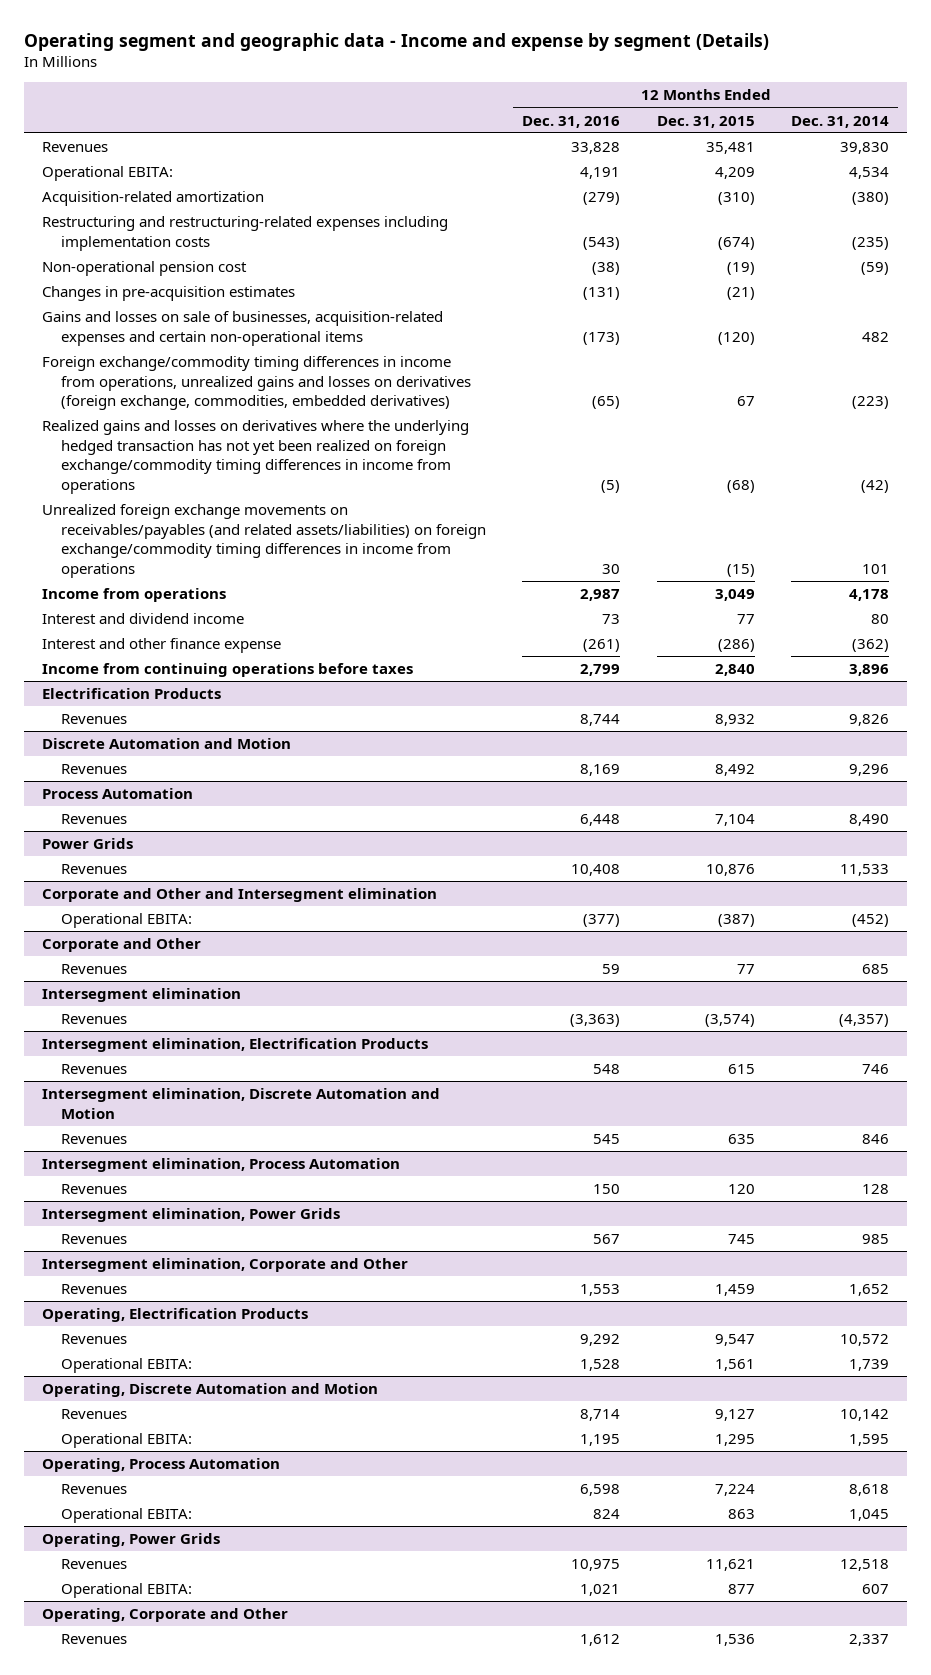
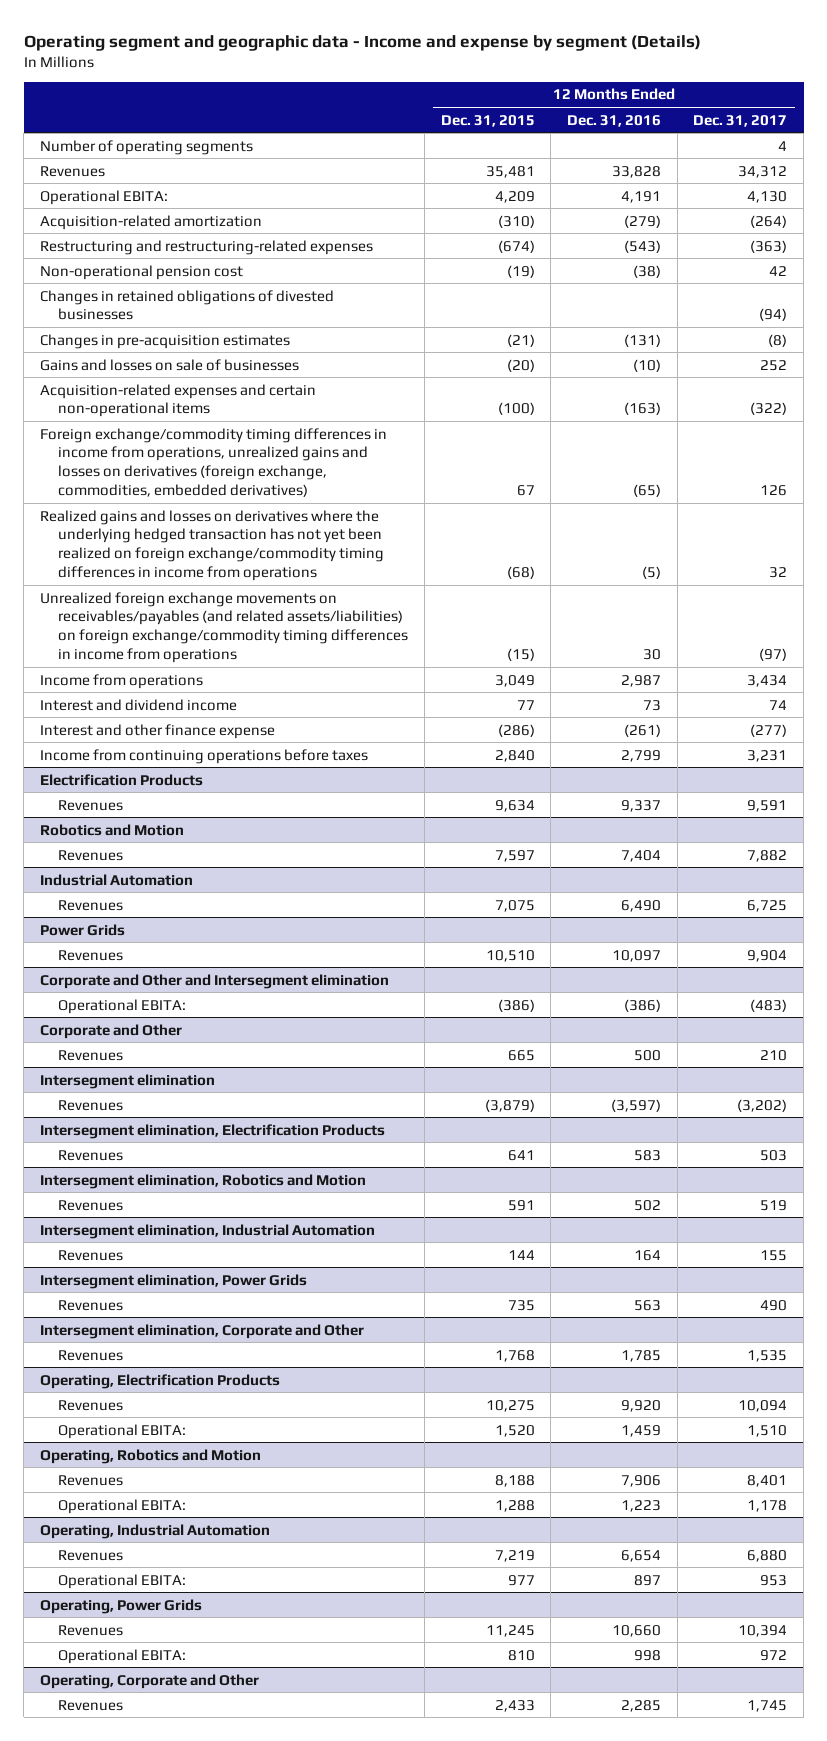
- | 12 Months Ended Dec. 31, 2016 | 12 Months Ended Dec. 31, 2015 | 12 Months Ended Dec. 31, 2014
+ | 12 Months Ended Dec. 31, 2015 | 12 Months Ended Dec. 31, 2016 | 12 Months Ended Dec. 31, 2017
+ Number of operating segments | | | 4
- Restructuring and restructuring-related expenses including implementation costs | (543) | (674) | (235)
+ Restructuring and restructuring-related expenses | (674) | (543) | (363)
+ Changes in retained obligations of divested businesses | | | (94)
- Gains and losses on sale of businesses, acquisition-related expenses and certain non-operational items | (173) | (120) | 482
+ Gains and losses on sale of businesses | (20) | (10) | 252
+ Acquisition-related expenses and certain non-operational items | (100) | (163) | (322)
@ Electrification Products
- Revenues | 8,744 | 8,932 | 9,826
- Discrete Automation and Motion
- Revenues | 8,169 | 8,492 | 9,296
- Process Automation
- Revenues | 6,448 | 7,104 | 8,490
@ Electrification Products
+ Revenues | 9,634 | 9,337 | 9,591
+ Robotics and Motion
+ Revenues | 7,597 | 7,404 | 7,882
+ Industrial Automation
+ Revenues | 7,075 | 6,490 | 6,725
@ Power Grids
- Revenues | 10,408 | 10,876 | 11,533
+ Revenues | 10,510 | 10,097 | 9,904
@ Corporate and Other and Intersegment elimination
- Operational EBITA: | (377) | (387) | (452)
+ Operational EBITA: | (386) | (386) | (483)
@ Corporate and Other
- Revenues | 59 | 77 | 685
+ Revenues | 665 | 500 | 210
@ Intersegment elimination
- Revenues | (3,363) | (3,574) | (4,357)
+ Revenues | (3,879) | (3,597) | (3,202)
@ Intersegment elimination, Electrification Products
- Revenues | 548 | 615 | 746
- Intersegment elimination, Discrete Automation and Motion
- Revenues | 545 | 635 | 846
- Intersegment elimination, Process Automation
- Revenues | 150 | 120 | 128
@ Intersegment elimination, Electrification Products
+ Revenues | 641 | 583 | 503
+ Intersegment elimination, Robotics and Motion
+ Revenues | 591 | 502 | 519
+ Intersegment elimination, Industrial Automation
+ Revenues | 144 | 164 | 155
@ Intersegment elimination, Power Grids
- Revenues | 567 | 745 | 985
+ Revenues | 735 | 563 | 490
@ Intersegment elimination, Corporate and Other
- Revenues | 1,553 | 1,459 | 1,652
+ Revenues | 1,768 | 1,785 | 1,535
@ Operating, Electrification Products
- Revenues | 9,292 | 9,547 | 10,572
- Operational EBITA: | 1,528 | 1,561 | 1,739
- Operating, Discrete Automation and Motion
- Revenues | 8,714 | 9,127 | 10,142
- Operational EBITA: | 1,195 | 1,295 | 1,595
- Operating, Process Automation
- Revenues | 6,598 | 7,224 | 8,618
- Operational EBITA: | 824 | 863 | 1,045
@ Operating, Electrification Products
+ Revenues | 10,275 | 9,920 | 10,094
+ Operational EBITA: | 1,520 | 1,459 | 1,510
+ Operating, Robotics and Motion
+ Revenues | 8,188 | 7,906 | 8,401
+ Operational EBITA: | 1,288 | 1,223 | 1,178
+ Operating, Industrial Automation
+ Revenues | 7,219 | 6,654 | 6,880
+ Operational EBITA: | 977 | 897 | 953
@ Operating, Power Grids
- Revenues | 10,975 | 11,621 | 12,518
- Operational EBITA: | 1,021 | 877 | 607
+ Revenues | 11,245 | 10,660 | 10,394
+ Operational EBITA: | 810 | 998 | 972
@ Operating, Corporate and Other
- Revenues | 1,612 | 1,536 | 2,337
+ Revenues | 2,433 | 2,285 | 1,745

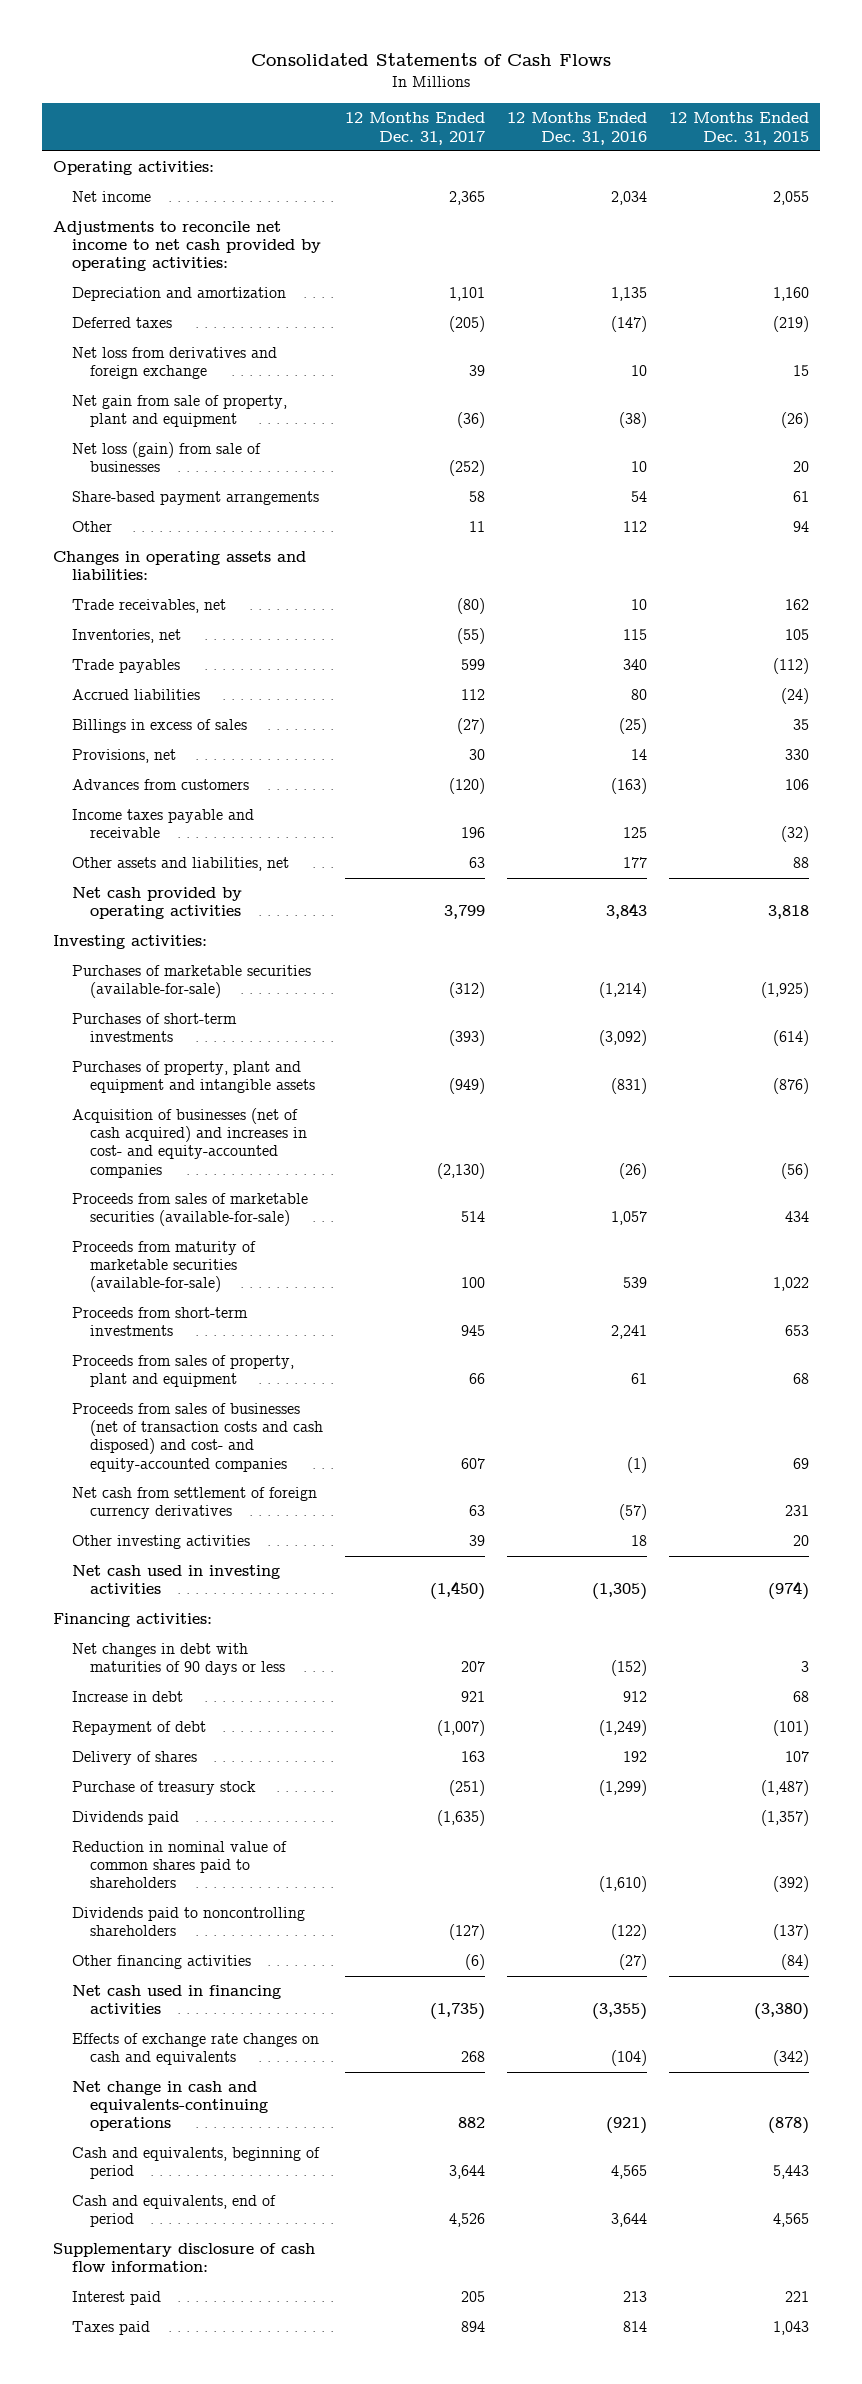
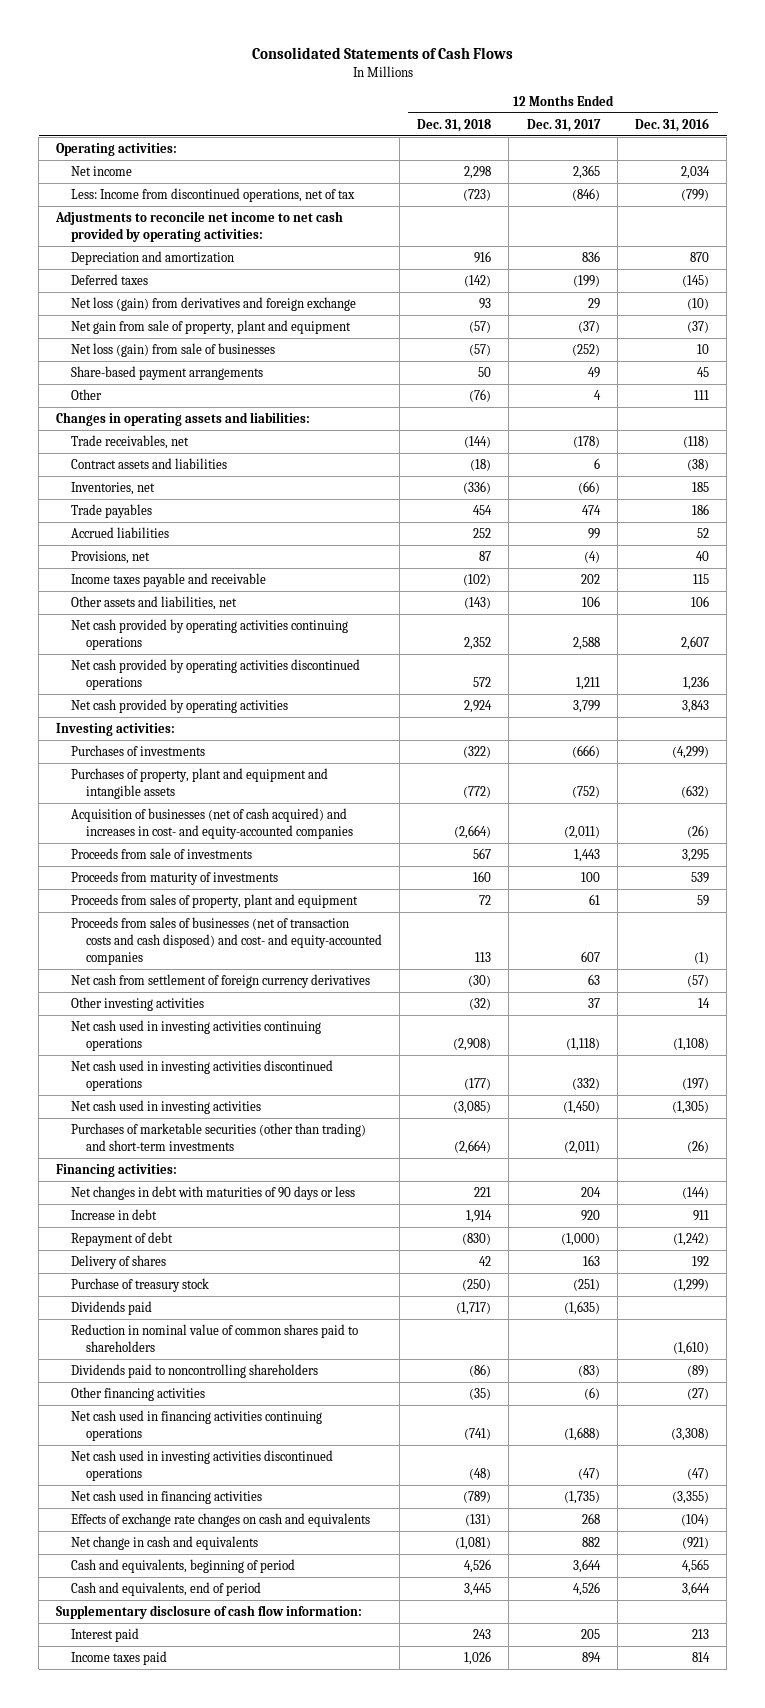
- | 12 Months Ended Dec. 31, 2017 | 12 Months Ended Dec. 31, 2016 | 12 Months Ended Dec. 31, 2015
+ | 12 Months Ended Dec. 31, 2018 | 12 Months Ended Dec. 31, 2017 | 12 Months Ended Dec. 31, 2016
+ Less: Income from discontinued operations, net of tax | (723) | (846) | (799)
- Depreciation and amortization | 1,101 | 1,135 | 1,160
- Deferred taxes | (205) | (147) | (219)
- Net loss from derivatives and foreign exchange | 39 | 10 | 15
- Net gain from sale of property, plant and equipment | (36) | (38) | (26)
+ Depreciation and amortization | 916 | 836 | 870
+ Deferred taxes | (142) | (199) | (145)
+ Net loss (gain) from derivatives and foreign exchange | 93 | 29 | (10)
+ Net gain from sale of property, plant and equipment | (57) | (37) | (37)
- Share-based payment arrangements | 58 | 54 | 61
- Other | 11 | 112 | 94
+ Share-based payment arrangements | 50 | 49 | 45
+ Other | (76) | 4 | 111
- Trade receivables, net | (80) | 10 | 162
- Inventories, net | (55) | 115 | 105
- Trade payables | 599 | 340 | (112)
- Accrued liabilities | 112 | 80 | (24)
- Billings in excess of sales | (27) | (25) | 35
- Provisions, net | 30 | 14 | 330
- Advances from customers | (120) | (163) | 106
- Income taxes payable and receivable | 196 | 125 | (32)
- Other assets and liabilities, net | 63 | 177 | 88
+ Trade receivables, net | (144) | (178) | (118)
+ Contract assets and liabilities | (18) | 6 | (38)
+ Inventories, net | (336) | (66) | 185
+ Trade payables | 454 | 474 | 186
+ Accrued liabilities | 252 | 99 | 52
+ Provisions, net | 87 | (4) | 40
+ Income taxes payable and receivable | (102) | 202 | 115
+ Other assets and liabilities, net | (143) | 106 | 106
+ Net cash provided by operating activities continuing operations | 2,352 | 2,588 | 2,607
+ Net cash provided by operating activities discontinued operations | 572 | 1,211 | 1,236
- Purchases of marketable securities (available-for-sale) | (312) | (1,214) | (1,925)
- Purchases of short-term investments | (393) | (3,092) | (614)
- Purchases of property, plant and equipment and intangible assets | (949) | (831) | (876)
- Acquisition of businesses (net of cash acquired) and increases in cost- and equity-accounted companies | (2,130) | (26) | (56)
- Proceeds from sales of marketable securities (available-for-sale) | 514 | 1,057 | 434
- Proceeds from maturity of marketable securities (available-for-sale) | 100 | 539 | 1,022
- Proceeds from short-term investments | 945 | 2,241 | 653
- Proceeds from sales of property, plant and equipment | 66 | 61 | 68
+ Purchases of investments | (322) | (666) | (4,299)
+ Purchases of property, plant and equipment and intangible assets | (772) | (752) | (632)
+ Acquisition of businesses (net of cash acquired) and increases in cost- and equity-accounted companies | (2,664) | (2,011) | (26)
+ Proceeds from sale of investments | 567 | 1,443 | 3,295
+ Proceeds from maturity of investments | 160 | 100 | 539
+ Proceeds from sales of property, plant and equipment | 72 | 61 | 59
- Other investing activities | 39 | 18 | 20
+ Other investing activities | (32) | 37 | 14
+ Net cash used in investing activities continuing operations | (2,908) | (1,118) | (1,108)
+ Net cash used in investing activities discontinued operations | (177) | (332) | (197)
+ Purchases of marketable securities (other than trading) and short-term investments | (2,664) | (2,011) | (26)
- Net changes in debt with maturities of 90 days or less | 207 | (152) | 3
- Increase in debt | 921 | 912 | 68
- Repayment of debt | (1,007) | (1,249) | (101)
+ Net changes in debt with maturities of 90 days or less | 221 | 204 | (144)
+ Increase in debt | 1,914 | 920 | 911
+ Repayment of debt | (830) | (1,000) | (1,242)
- Dividends paid to noncontrolling shareholders | (127) | (122) | (137)
+ Dividends paid to noncontrolling shareholders | (86) | (83) | (89)
+ Net cash used in financing activities continuing operations | (741) | (1,688) | (3,308)
+ Net cash used in investing activities discontinued operations | (48) | (47) | (47)
- Net change in cash and equivalents-continuing operations | 882 | (921) | (878)
+ Net change in cash and equivalents | (1,081) | 882 | (921)
- Taxes paid | 894 | 814 | 1,043
+ Income taxes paid | 1,026 | 894 | 814

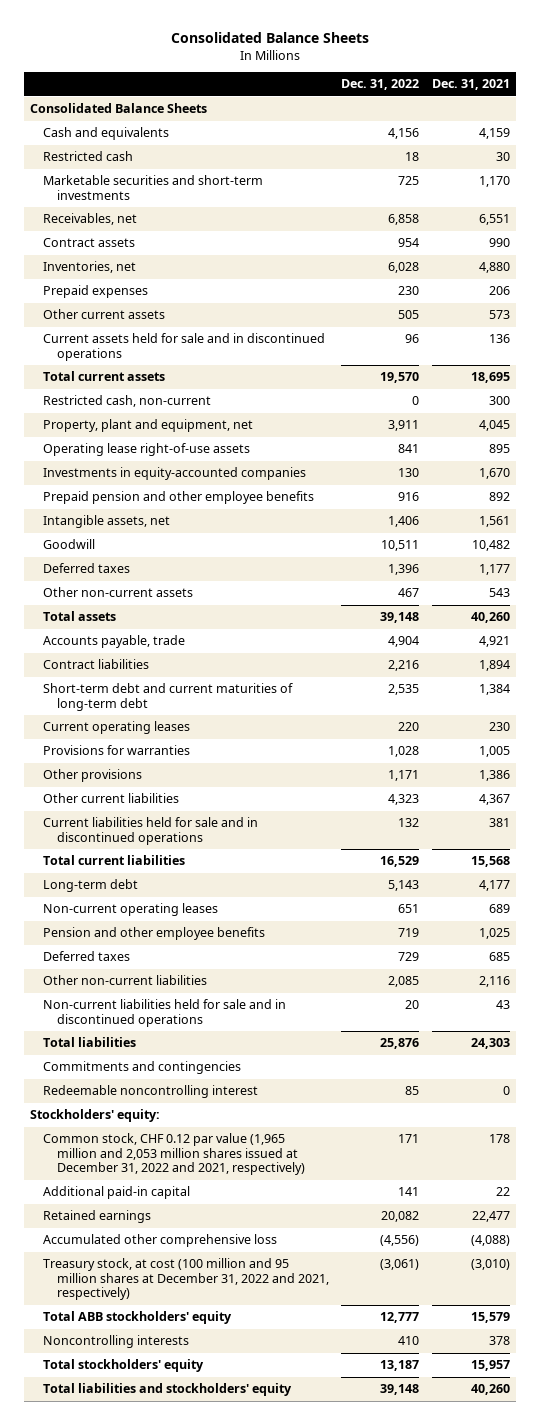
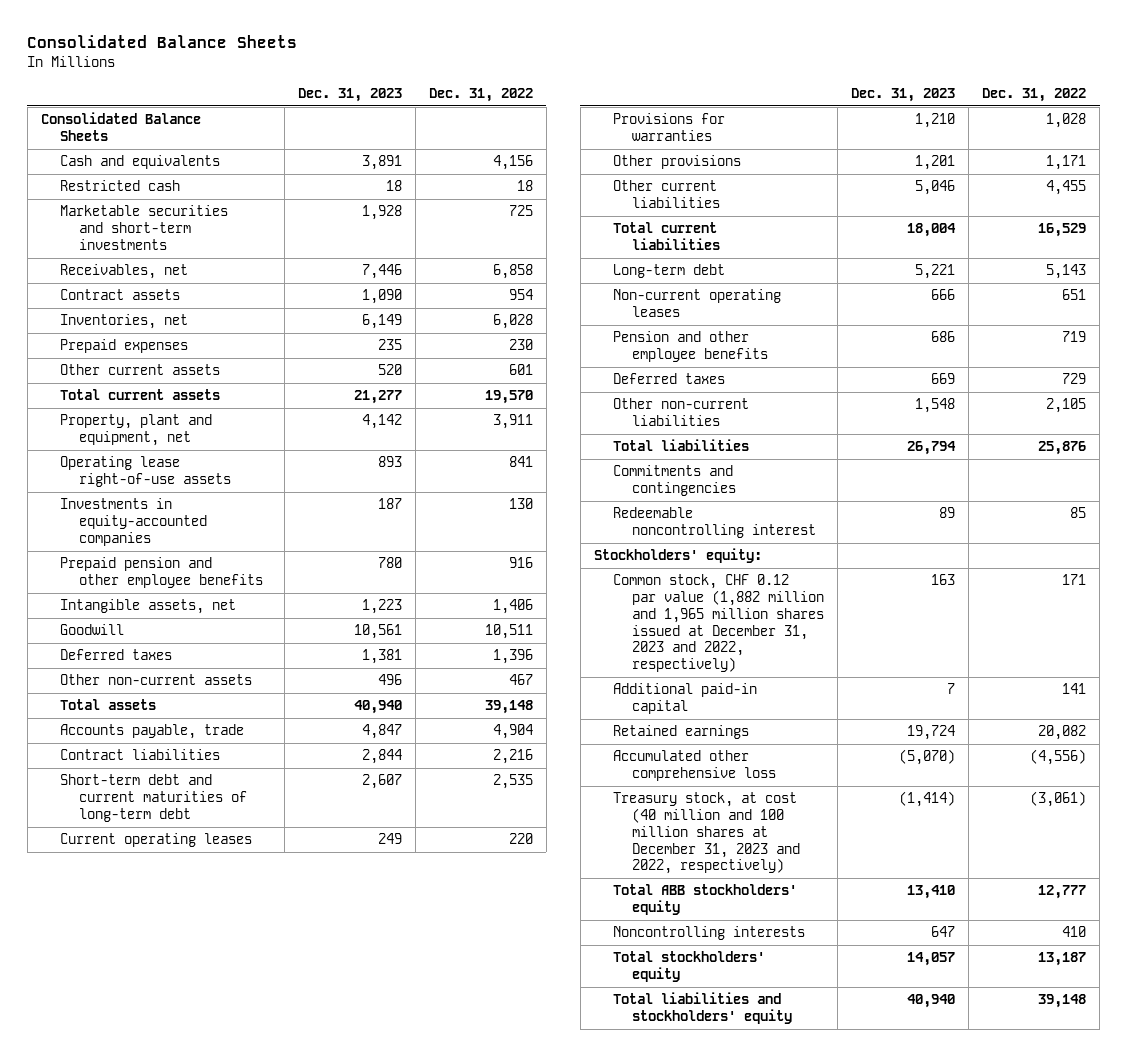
- | Dec. 31, 2022 | Dec. 31, 2021
+ | Dec. 31, 2023 | Dec. 31, 2022
- Other current assets | 505 | 573
- Current assets held for sale and in discontinued operations | 96 | 136
+ Other current assets | 520 | 601
- Restricted cash, non-current | 0 | 300
- Other current liabilities | 4,323 | 4,367
- Current liabilities held for sale and in discontinued operations | 132 | 381
+ Other current liabilities | 5,046 | 4,455
- Other non-current liabilities | 2,085 | 2,116
- Non-current liabilities held for sale and in discontinued operations | 20 | 43
+ Other non-current liabilities | 1,548 | 2,105
- Common stock, CHF 0.12 par value (1,965 million and 2,053 million shares issued at December 31, 2022 and 2021, respectively) | 171 | 178
+ Common stock, CHF 0.12 par value (1,882 million and 1,965 million shares issued at December 31, 2023 and 2022, respectively) | 163 | 171
- Treasury stock, at cost (100 million and 95 million shares at December 31, 2022 and 2021, respectively) | (3,061) | (3,010)
+ Treasury stock, at cost (40 million and 100 million shares at December 31, 2023 and 2022, respectively) | (1,414) | (3,061)

